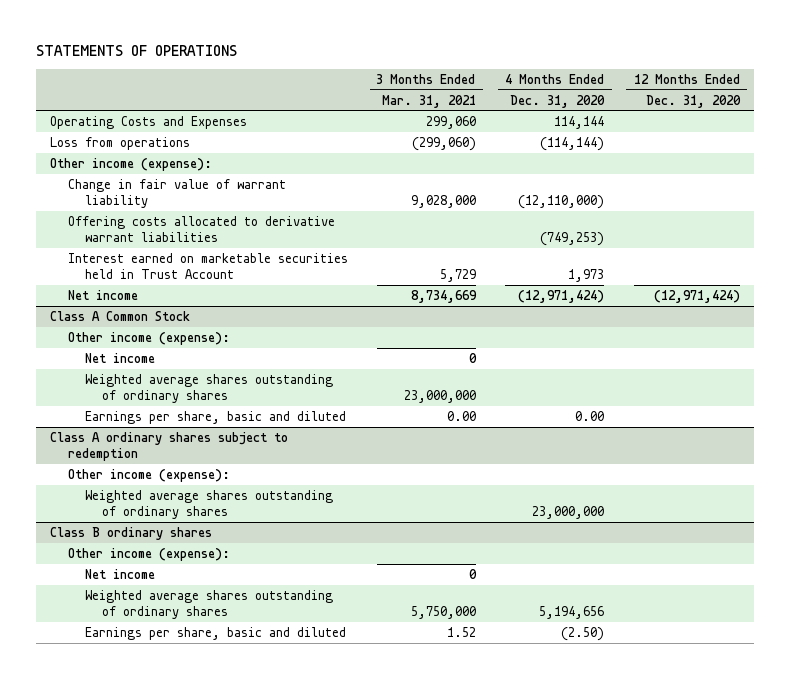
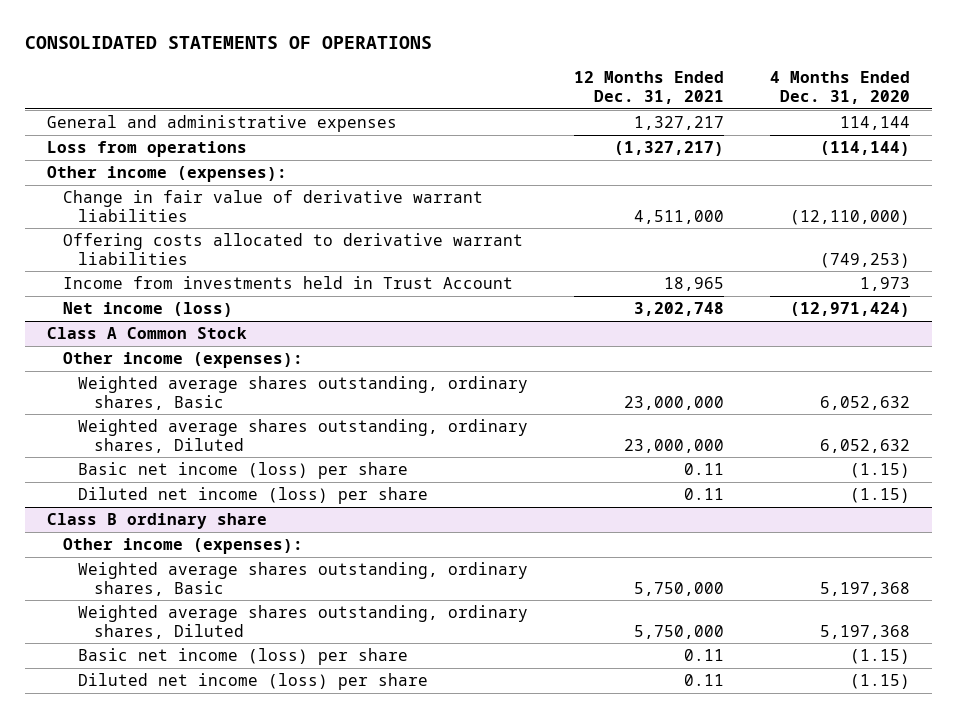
- STATEMENTS OF OPERATIONS
+ CONSOLIDATED STATEMENTS OF OPERATIONS
- | 3 Months Ended Mar. 31, 2021 | 4 Months Ended Dec. 31, 2020 | 12 Months Ended Dec. 31, 2020
+ | 12 Months Ended Dec. 31, 2021 | 4 Months Ended Dec. 31, 2020
- Operating Costs and Expenses | 299,060 | 114,144 |
+ General and administrative expenses | 1,327,217 | 114,144
- Other income (expense):
- Change in fair value of warrant liability | 9,028,000 | (12,110,000) |
+ Other income (expenses):
+ Change in fair value of derivative warrant liabilities | 4,511,000 | (12,110,000)
- Interest earned on marketable securities held in Trust Account | 5,729 | 1,973 |
- Net income | 8,734,669 | (12,971,424) | (12,971,424)
+ Income from investments held in Trust Account | 18,965 | 1,973
+ Net income (loss) | 3,202,748 | (12,971,424)
@ Class A Common Stock
- Other income (expense):
- Net income | 0 | |
- Weighted average shares outstanding of ordinary shares | 23,000,000 | |
- Earnings per share, basic and diluted | 0.00 | 0.00 |
- Class A ordinary shares subject to redemption
- Other income (expense):
- Weighted average shares outstanding of ordinary shares | | 23,000,000 |
- Class B ordinary shares
- Other income (expense):
- Net income | 0 | |
- Weighted average shares outstanding of ordinary shares | 5,750,000 | 5,194,656 |
- Earnings per share, basic and diluted | 1.52 | (2.50) |
@ Class A Common Stock
+ Other income (expenses):
+ Weighted average shares outstanding, ordinary shares, Basic | 23,000,000 | 6,052,632
+ Weighted average shares outstanding, ordinary shares, Diluted | 23,000,000 | 6,052,632
+ Basic net income (loss) per share | 0.11 | (1.15)
+ Diluted net income (loss) per share | 0.11 | (1.15)
+ Class B ordinary share
+ Other income (expenses):
+ Weighted average shares outstanding, ordinary shares, Basic | 5,750,000 | 5,197,368
+ Weighted average shares outstanding, ordinary shares, Diluted | 5,750,000 | 5,197,368
+ Basic net income (loss) per share | 0.11 | (1.15)
+ Diluted net income (loss) per share | 0.11 | (1.15)

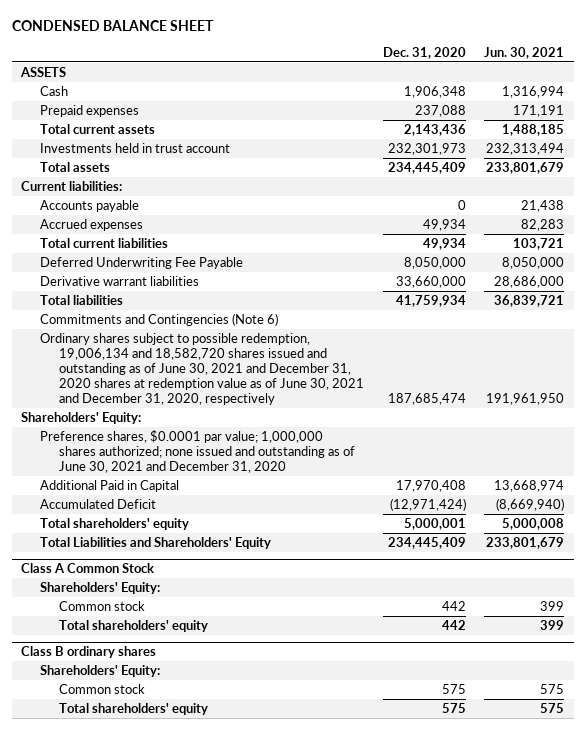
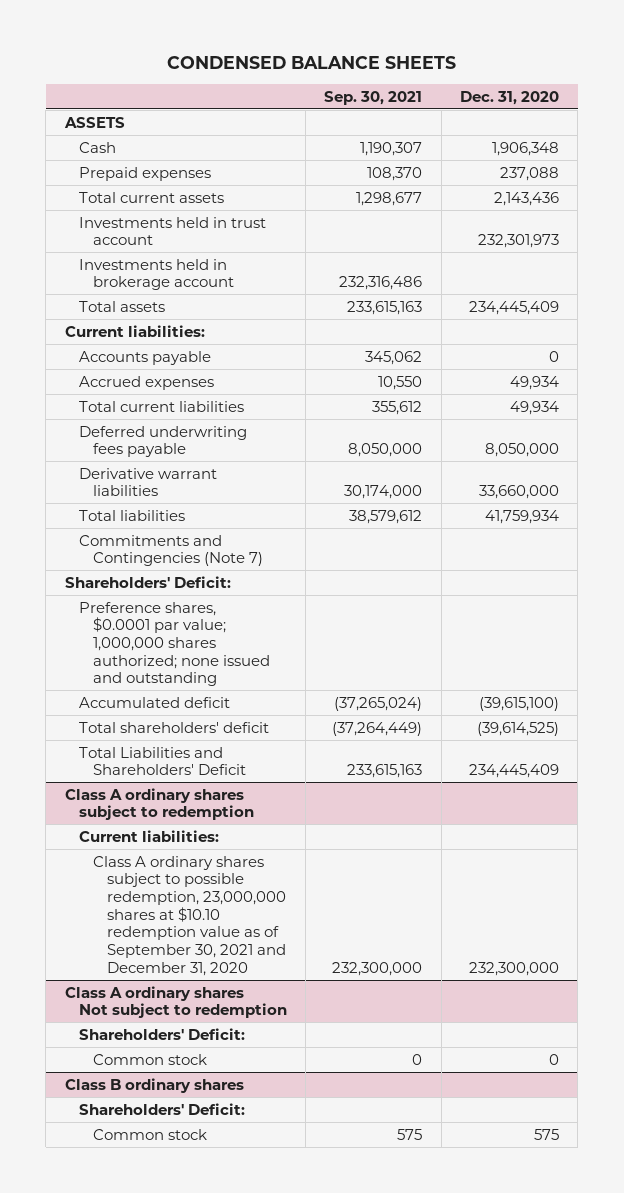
- CONDENSED BALANCE SHEET
+ CONDENSED BALANCE SHEETS
- | Dec. 31, 2020 | Jun. 30, 2021
+ | Sep. 30, 2021 | Dec. 31, 2020
+ Investments held in brokerage account | 232,316,486 |
- Deferred Underwriting Fee Payable | 8,050,000 | 8,050,000
+ Deferred underwriting fees payable | 8,050,000 | 8,050,000
- Commitments and Contingencies (Note 6)
- Ordinary shares subject to possible redemption, 19,006,134 and 18,582,720 shares issued and outstanding as of June 30, 2021 and December 31, 2020 shares at redemption value as of June 30, 2021 and December 31, 2020, respectively | 187,685,474 | 191,961,950
- Shareholders' Equity:
- Preference shares, $0.0001 par value; 1,000,000 shares authorized; none issued and outstanding as of June 30, 2021 and December 31, 2020
- Additional Paid in Capital | 17,970,408 | 13,668,974
- Accumulated Deficit | (12,971,424) | (8,669,940)
- Total shareholders' equity | 5,000,001 | 5,000,008
- Total Liabilities and Shareholders' Equity | 234,445,409 | 233,801,679
- Class A Common Stock
- Shareholders' Equity:
- Common stock | 442 | 399
- Total shareholders' equity | 442 | 399
+ Commitments and Contingencies (Note 7)
+ Shareholders' Deficit:
+ Preference shares, $0.0001 par value; 1,000,000 shares authorized; none issued and outstanding
+ Accumulated deficit | (37,265,024) | (39,615,100)
+ Total shareholders' deficit | (37,264,449) | (39,614,525)
+ Total Liabilities and Shareholders' Deficit | 233,615,163 | 234,445,409
+ Class A ordinary shares subject to redemption
+ Current liabilities:
+ Class A ordinary shares subject to possible redemption, 23,000,000 shares at $10.10 redemption value as of September 30, 2021 and December 31, 2020 | 232,300,000 | 232,300,000
+ Class A ordinary shares Not subject to redemption
+ Shareholders' Deficit:
+ Common stock | 0 | 0
@ Class B ordinary shares
- Shareholders' Equity:
+ Shareholders' Deficit:
- Total shareholders' equity | 575 | 575

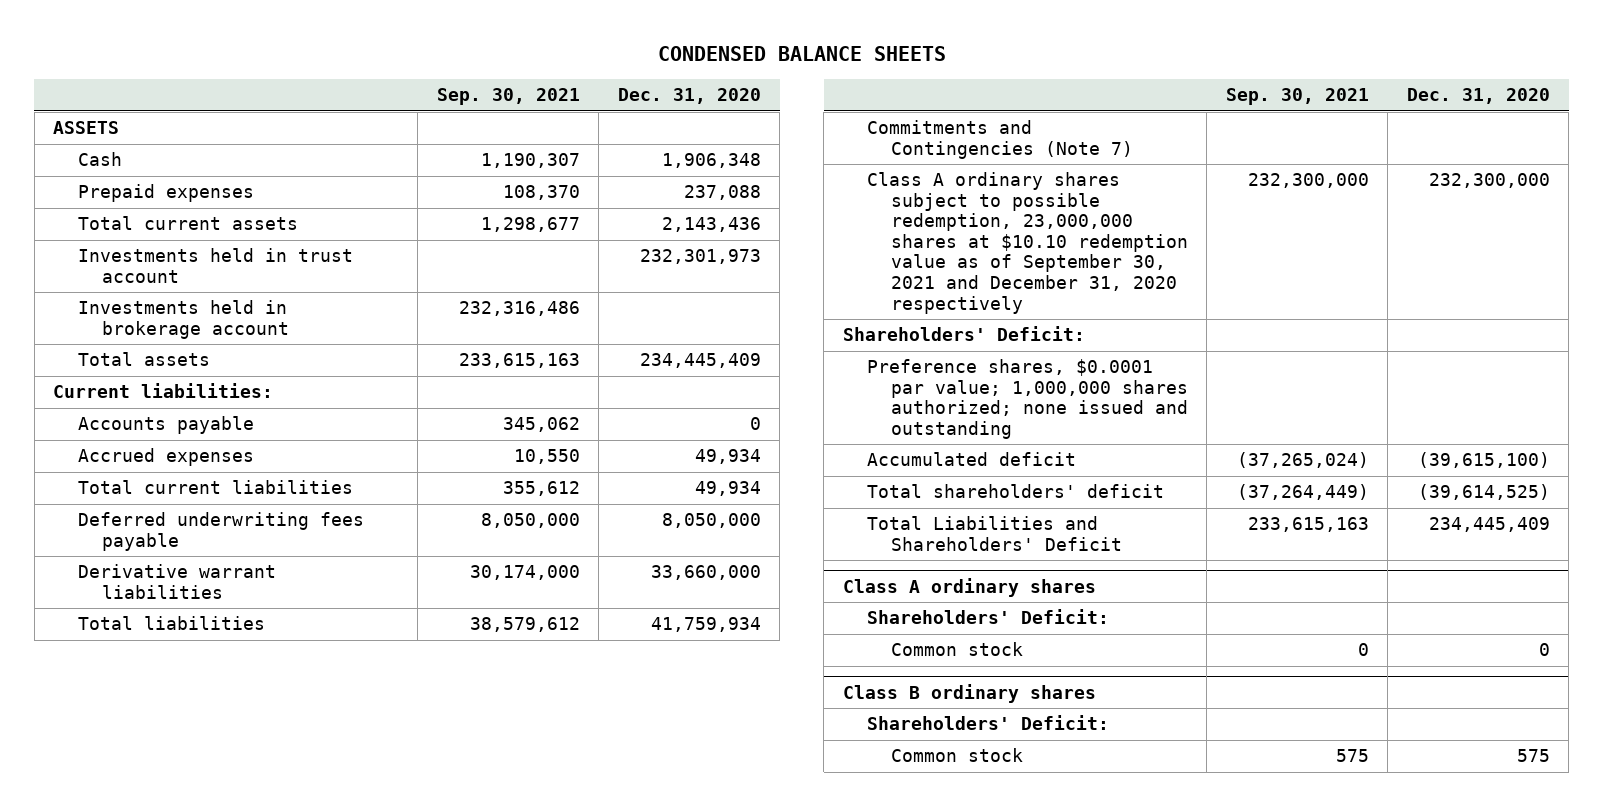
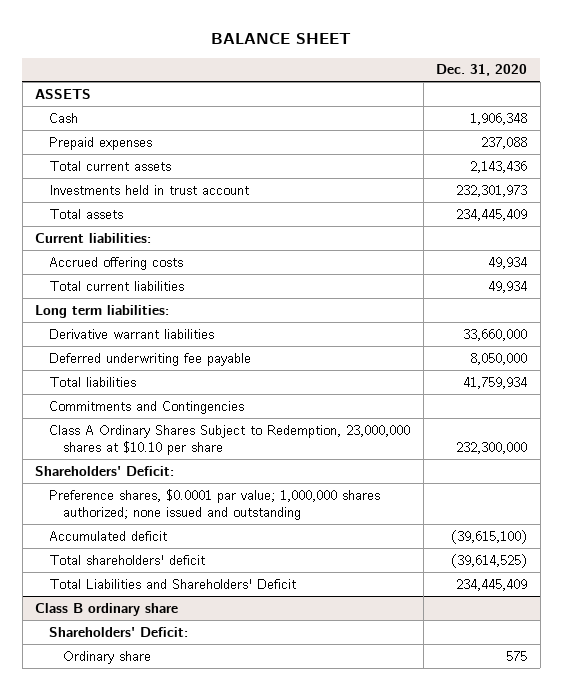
- CONDENSED BALANCE SHEETS
+ BALANCE SHEET
- | Sep. 30, 2021 | Dec. 31, 2020
+ | Dec. 31, 2020
- Investments held in brokerage account | 232,316,486 |
- Accounts payable | 345,062 | 0
- Accrued expenses | 10,550 | 49,934
+ Accrued offering costs | 49,934
- Deferred underwriting fees payable | 8,050,000 | 8,050,000
+ Long term liabilities:
+ Deferred underwriting fee payable | 8,050,000
- Commitments and Contingencies (Note 7)
- Class A ordinary shares subject to possible redemption, 23,000,000 shares at $10.10 redemption value as of September 30, 2021 and December 31, 2020 respectively | 232,300,000 | 232,300,000
+ Commitments and Contingencies
+ Class A Ordinary Shares Subject to Redemption, 23,000,000 shares at $10.10 per share | 232,300,000
- Class A ordinary shares
- Shareholders' Deficit:
- Common stock | 0 | 0
- Class B ordinary shares
+ Class B ordinary share
- Common stock | 575 | 575
+ Ordinary share | 575

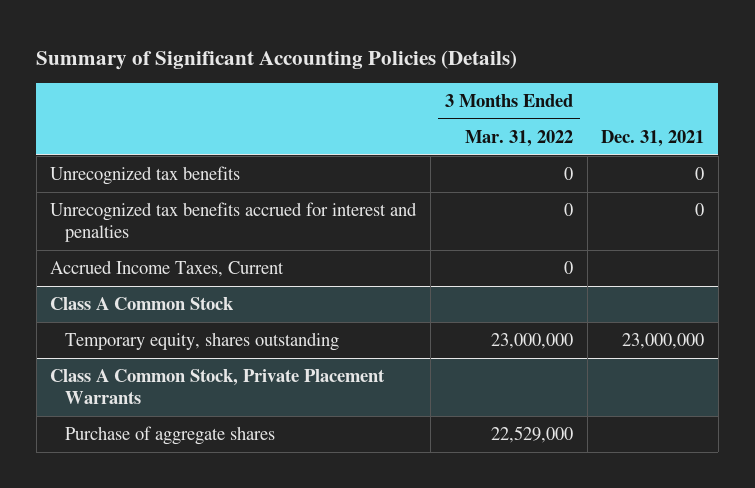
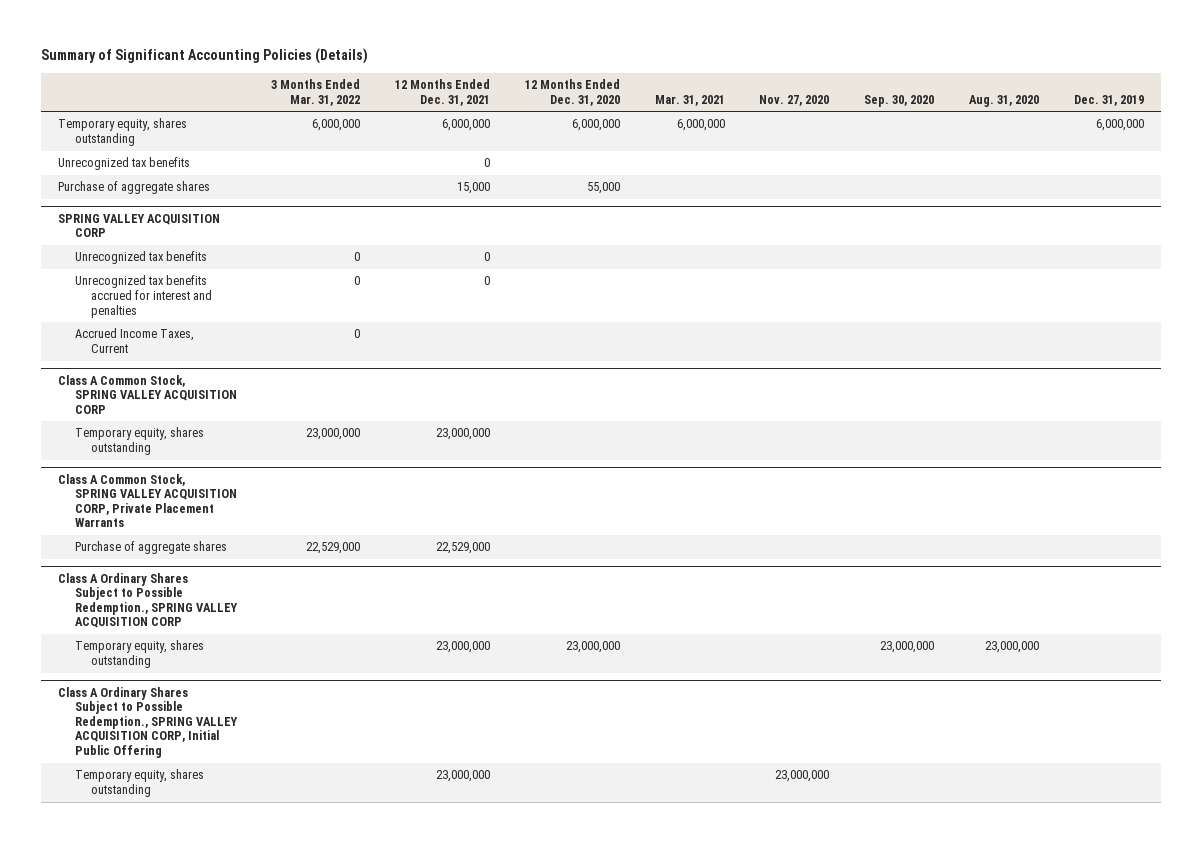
- | 3 Months Ended Mar. 31, 2022 | Dec. 31, 2021
+ | 3 Months Ended Mar. 31, 2022 | 12 Months Ended Dec. 31, 2021 | 12 Months Ended Dec. 31, 2020 | Mar. 31, 2021 | Nov. 27, 2020 | Sep. 30, 2020 | Aug. 31, 2020 | Dec. 31, 2019
+ Temporary equity, shares outstanding | 6,000,000 | 6,000,000 | 6,000,000 | 6,000,000 | | | | 6,000,000
+ Unrecognized tax benefits | | 0 | | | | | |
+ Purchase of aggregate shares | | 15,000 | 55,000 | | | | |
+ SPRING VALLEY ACQUISITION CORP
- Class A Common Stock
+ Class A Common Stock, SPRING VALLEY ACQUISITION CORP
- Class A Common Stock, Private Placement Warrants
+ Class A Common Stock, SPRING VALLEY ACQUISITION CORP, Private Placement Warrants
+ Class A Ordinary Shares Subject to Possible Redemption., SPRING VALLEY ACQUISITION CORP
+ Temporary equity, shares outstanding | | 23,000,000 | 23,000,000 | | | 23,000,000 | 23,000,000 |
+ Class A Ordinary Shares Subject to Possible Redemption., SPRING VALLEY ACQUISITION CORP, Initial Public Offering
+ Temporary equity, shares outstanding | | 23,000,000 | | | 23,000,000 | | |

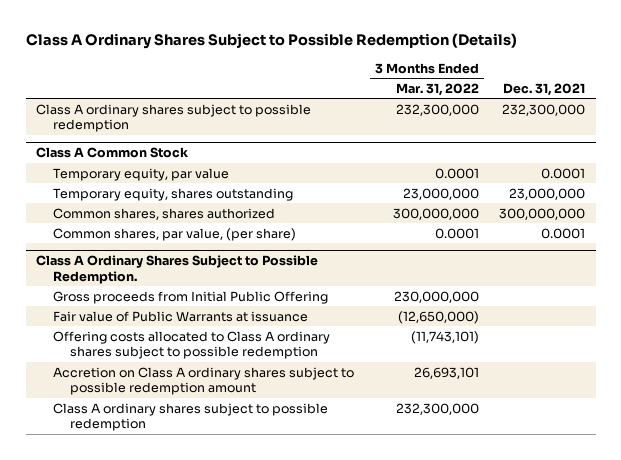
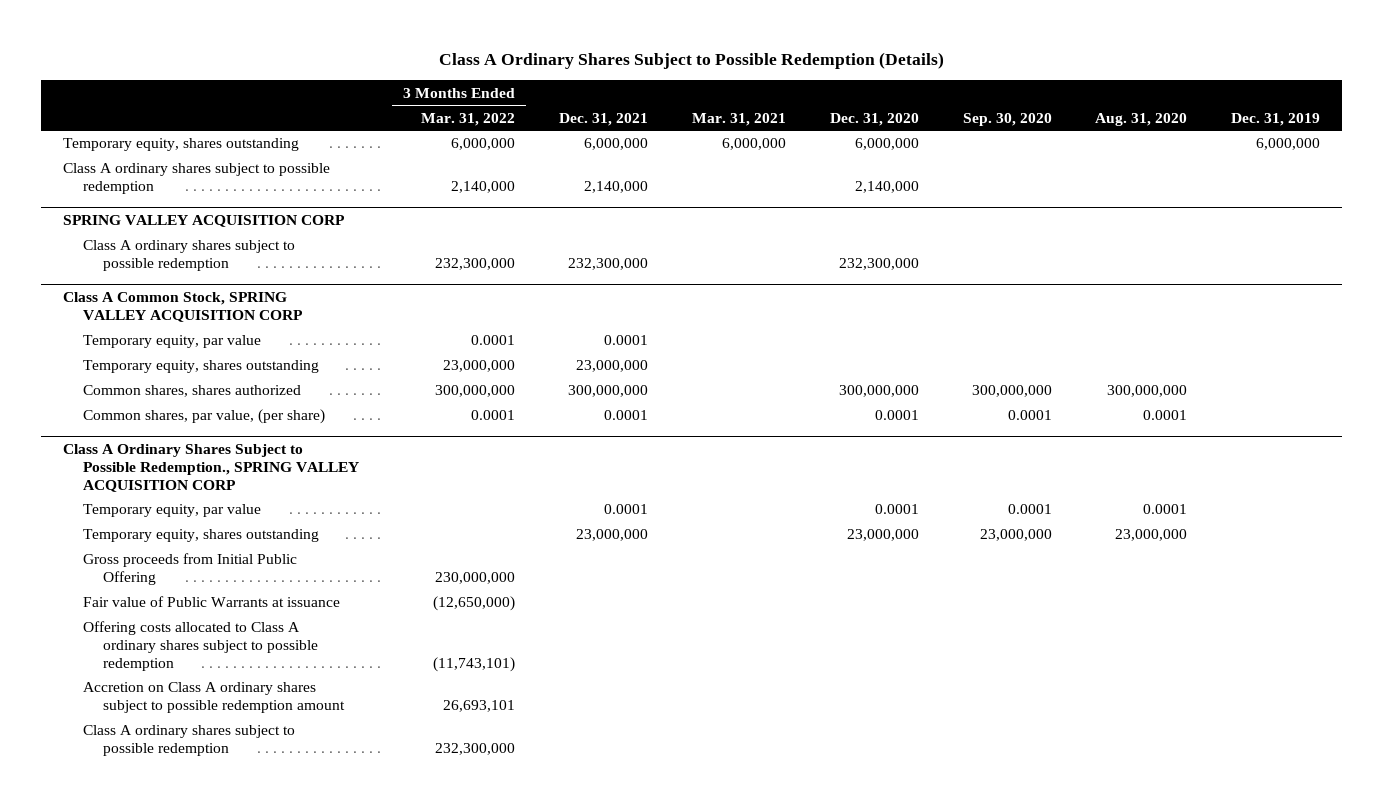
- | 3 Months Ended Mar. 31, 2022 | Dec. 31, 2021
+ | 3 Months Ended Mar. 31, 2022 | Dec. 31, 2021 | Mar. 31, 2021 | Dec. 31, 2020 | Sep. 30, 2020 | Aug. 31, 2020 | Dec. 31, 2019
+ Temporary equity, shares outstanding | 6,000,000 | 6,000,000 | 6,000,000 | 6,000,000 | | | 6,000,000
+ Class A ordinary shares subject to possible redemption | 2,140,000 | 2,140,000 | | 2,140,000 | | |
+ SPRING VALLEY ACQUISITION CORP
- Class A Common Stock
+ Class A Common Stock, SPRING VALLEY ACQUISITION CORP
- Class A Ordinary Shares Subject to Possible Redemption.
+ Class A Ordinary Shares Subject to Possible Redemption., SPRING VALLEY ACQUISITION CORP
+ Temporary equity, par value | | 0.0001 | | 0.0001 | 0.0001 | 0.0001 |
+ Temporary equity, shares outstanding | | 23,000,000 | | 23,000,000 | 23,000,000 | 23,000,000 |

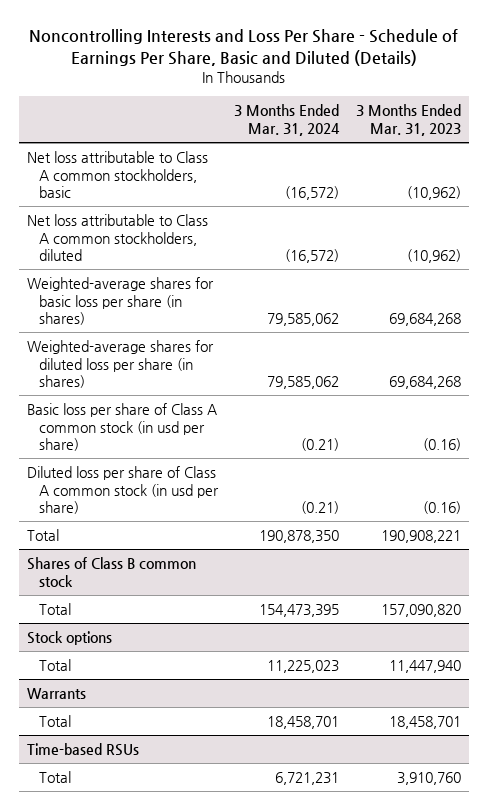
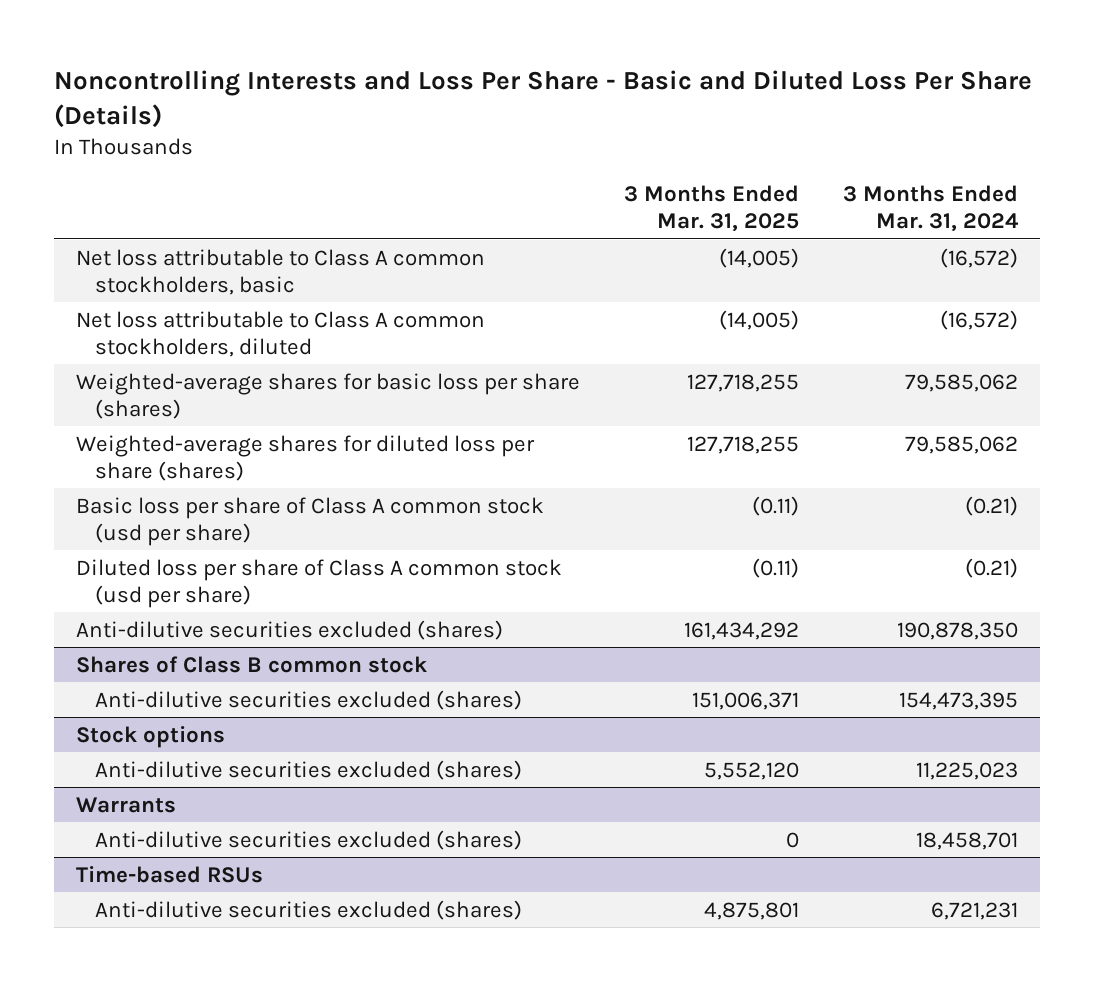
- Noncontrolling Interests and Loss Per Share - Schedule of Earnings Per Share, Basic and Diluted (Details)
+ Noncontrolling Interests and Loss Per Share - Basic and Diluted Loss Per Share (Details)
- | 3 Months Ended Mar. 31, 2024 | 3 Months Ended Mar. 31, 2023
+ | 3 Months Ended Mar. 31, 2025 | 3 Months Ended Mar. 31, 2024
- Weighted-average shares for basic loss per share (in shares) | 79,585,062 | 69,684,268
- Weighted-average shares for diluted loss per share (in shares) | 79,585,062 | 69,684,268
- Basic loss per share of Class A common stock (in usd per share) | (0.21) | (0.16)
- Diluted loss per share of Class A common stock (in usd per share) | (0.21) | (0.16)
- Total | 190,878,350 | 190,908,221
+ Weighted-average shares for basic loss per share (shares) | 127,718,255 | 79,585,062
+ Weighted-average shares for diluted loss per share (shares) | 127,718,255 | 79,585,062
+ Basic loss per share of Class A common stock (usd per share) | (0.11) | (0.21)
+ Diluted loss per share of Class A common stock (usd per share) | (0.11) | (0.21)
+ Anti-dilutive securities excluded (shares) | 161,434,292 | 190,878,350
@ Shares of Class B common stock
- Total | 154,473,395 | 157,090,820
+ Anti-dilutive securities excluded (shares) | 151,006,371 | 154,473,395
@ Stock options
- Total | 11,225,023 | 11,447,940
+ Anti-dilutive securities excluded (shares) | 5,552,120 | 11,225,023
@ Warrants
- Total | 18,458,701 | 18,458,701
+ Anti-dilutive securities excluded (shares) | 0 | 18,458,701
@ Time-based RSUs
- Total | 6,721,231 | 3,910,760
+ Anti-dilutive securities excluded (shares) | 4,875,801 | 6,721,231

